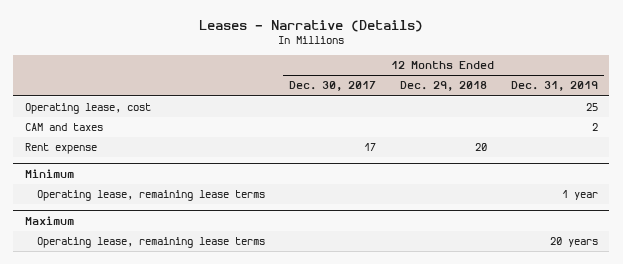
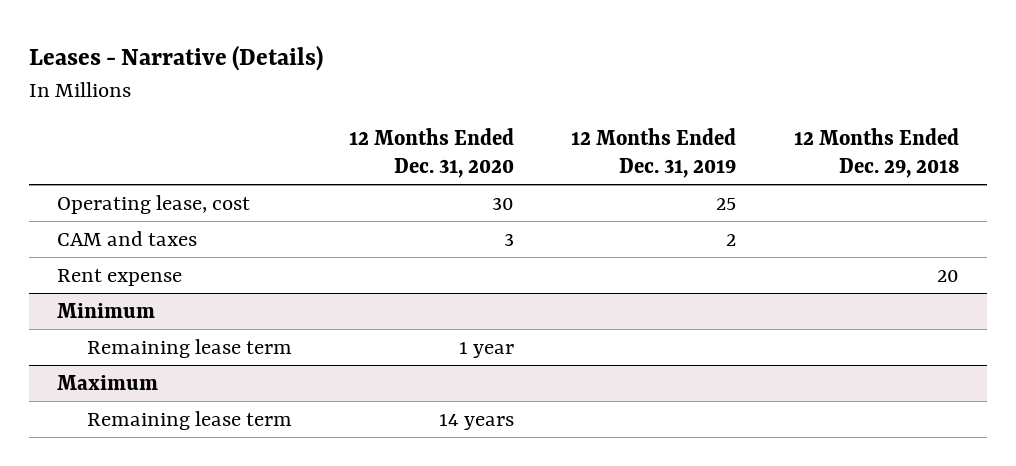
- | 12 Months Ended Dec. 30, 2017 | 12 Months Ended Dec. 29, 2018 | 12 Months Ended Dec. 31, 2019
+ | 12 Months Ended Dec. 31, 2020 | 12 Months Ended Dec. 31, 2019 | 12 Months Ended Dec. 29, 2018
@ Minimum
- Operating lease, remaining lease terms | | | 1 year
+ Remaining lease term | 1 year | |
@ Maximum
- Operating lease, remaining lease terms | | | 20 years
+ Remaining lease term | 14 years | |

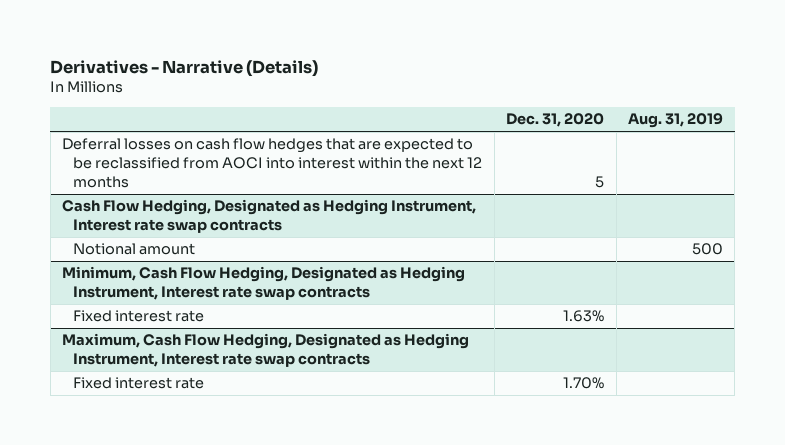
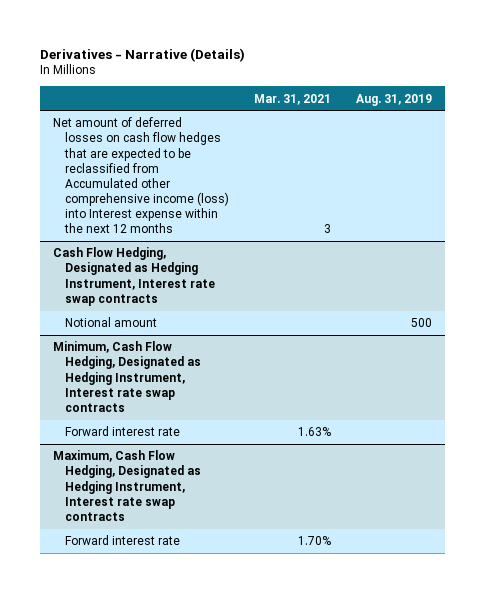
- | Dec. 31, 2020 | Aug. 31, 2019
+ | Mar. 31, 2021 | Aug. 31, 2019
- Deferral losses on cash flow hedges that are expected to be reclassified from AOCI into interest within the next 12 months | 5 |
+ Net amount of deferred losses on cash flow hedges that are expected to be reclassified from Accumulated other comprehensive income (loss) into Interest expense within the next 12 months | 3 |
@ Minimum, Cash Flow Hedging, Designated as Hedging Instrument, Interest rate swap contracts
- Fixed interest rate | 1.63% |
+ Forward interest rate | 1.63% |
@ Maximum, Cash Flow Hedging, Designated as Hedging Instrument, Interest rate swap contracts
- Fixed interest rate | 1.70% |
+ Forward interest rate | 1.70% |

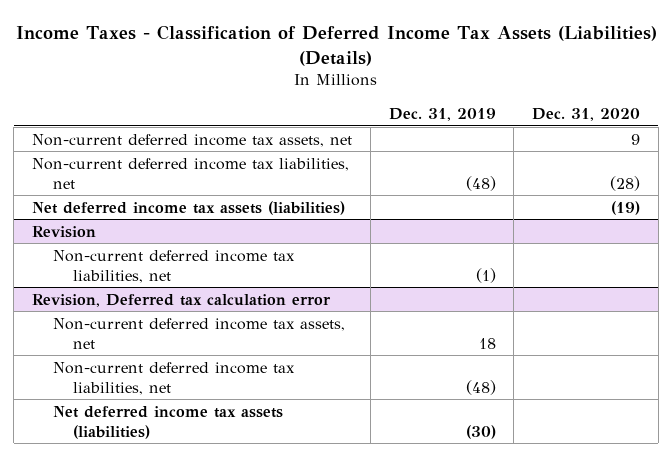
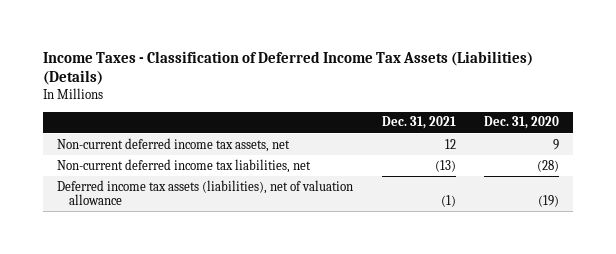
- | Dec. 31, 2019 | Dec. 31, 2020
+ | Dec. 31, 2021 | Dec. 31, 2020
- Net deferred income tax assets (liabilities) | | (19)
- Revision
- Non-current deferred income tax liabilities, net | (1) |
- Revision, Deferred tax calculation error
- Non-current deferred income tax assets, net | 18 |
- Non-current deferred income tax liabilities, net | (48) |
- Net deferred income tax assets (liabilities) | (30) |
+ Deferred income tax assets (liabilities), net of valuation allowance | (1) | (19)

